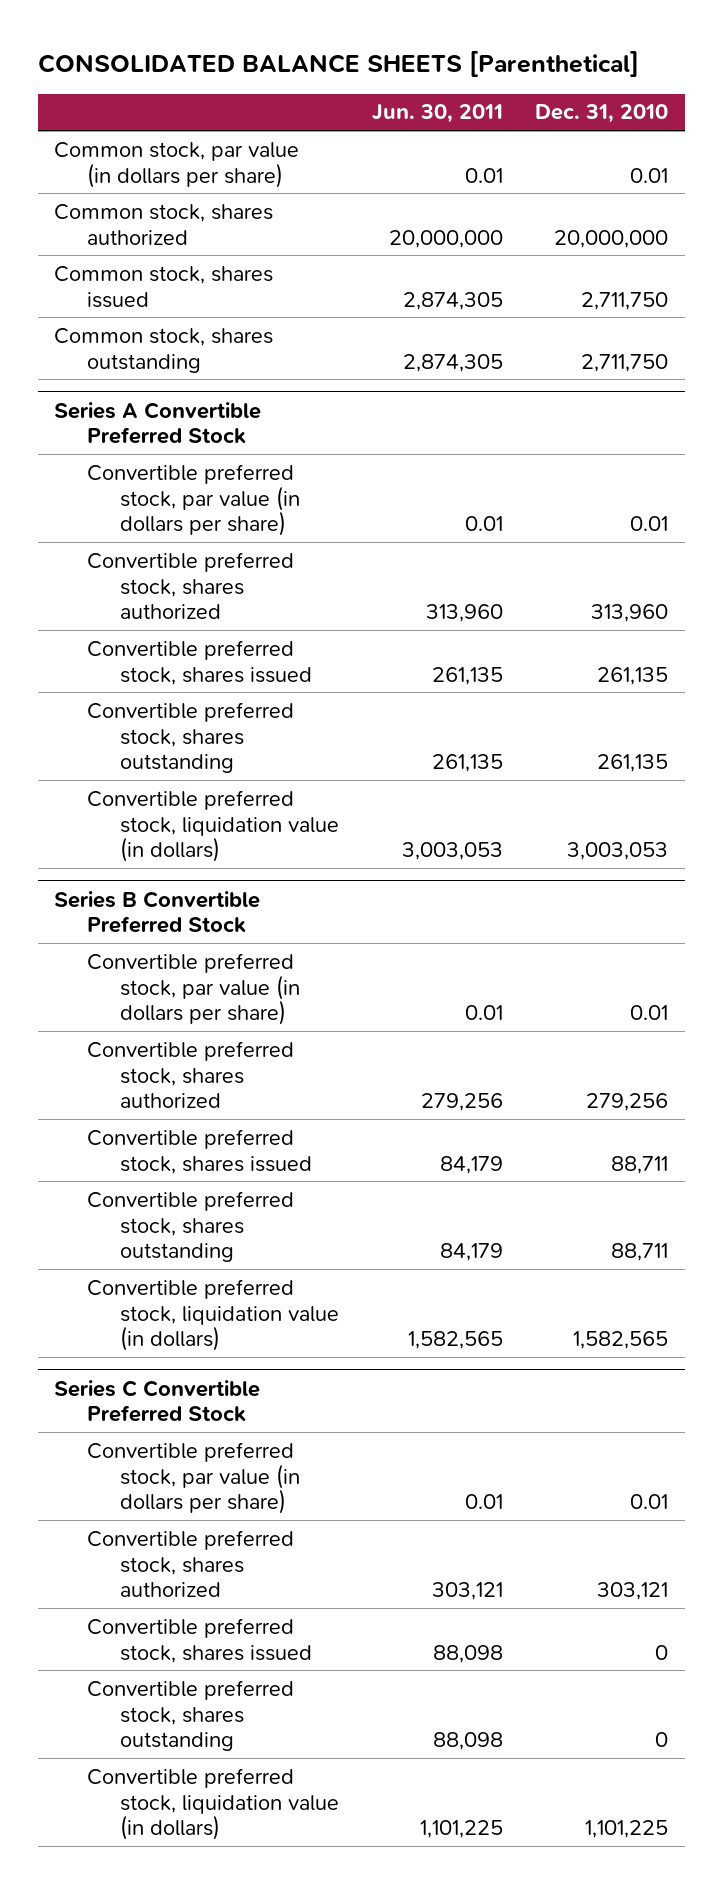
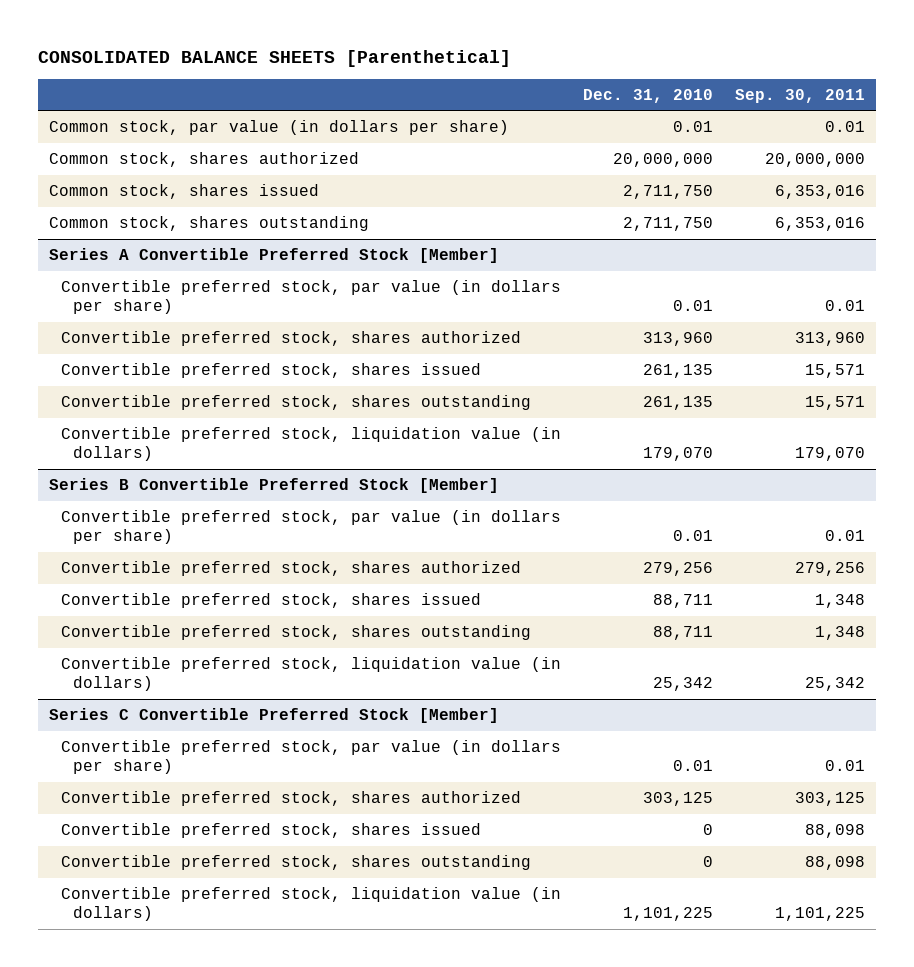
- | Jun. 30, 2011 | Dec. 31, 2010
+ | Dec. 31, 2010 | Sep. 30, 2011
- Series A Convertible Preferred Stock
+ Series A Convertible Preferred Stock [Member]
- Convertible preferred stock, liquidation value (in dollars) | 3,003,053 | 3,003,053
- Series B Convertible Preferred Stock
+ Convertible preferred stock, liquidation value (in dollars) | 179,070 | 179,070
+ Series B Convertible Preferred Stock [Member]
- Convertible preferred stock, liquidation value (in dollars) | 1,582,565 | 1,582,565
- Series C Convertible Preferred Stock
+ Convertible preferred stock, liquidation value (in dollars) | 25,342 | 25,342
+ Series C Convertible Preferred Stock [Member]
- Convertible preferred stock, shares authorized | 303,121 | 303,121
+ Convertible preferred stock, shares authorized | 303,125 | 303,125

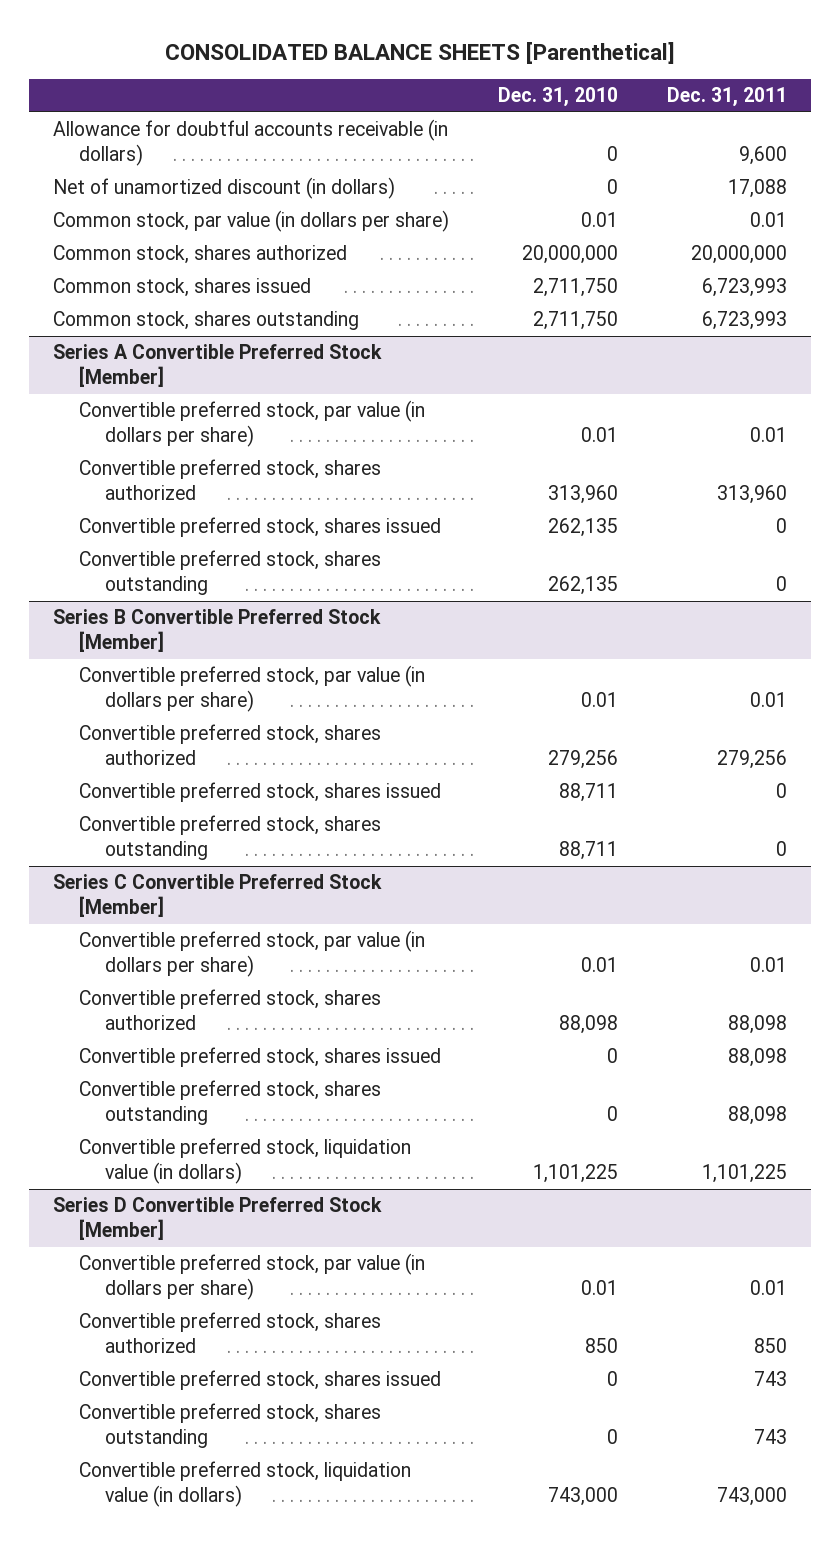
- | Dec. 31, 2010 | Sep. 30, 2011
+ | Dec. 31, 2010 | Dec. 31, 2011
+ Allowance for doubtful accounts receivable (in dollars) | 0 | 9,600
+ Net of unamortized discount (in dollars) | 0 | 17,088
@ Series A Convertible Preferred Stock [Member]
- Convertible preferred stock, shares issued | 261,135 | 15,571
- Convertible preferred stock, shares outstanding | 261,135 | 15,571
- Convertible preferred stock, liquidation value (in dollars) | 179,070 | 179,070
+ Convertible preferred stock, shares issued | 262,135 | 0
+ Convertible preferred stock, shares outstanding | 262,135 | 0
@ Series B Convertible Preferred Stock [Member]
- Convertible preferred stock, liquidation value (in dollars) | 25,342 | 25,342
@ Series C Convertible Preferred Stock [Member]
- Convertible preferred stock, shares authorized | 303,125 | 303,125
+ Convertible preferred stock, shares authorized | 88,098 | 88,098
+ Series D Convertible Preferred Stock [Member]
+ Convertible preferred stock, par value (in dollars per share) | 0.01 | 0.01
+ Convertible preferred stock, shares authorized | 850 | 850
+ Convertible preferred stock, shares issued | 0 | 743
+ Convertible preferred stock, shares outstanding | 0 | 743
+ Convertible preferred stock, liquidation value (in dollars) | 743,000 | 743,000

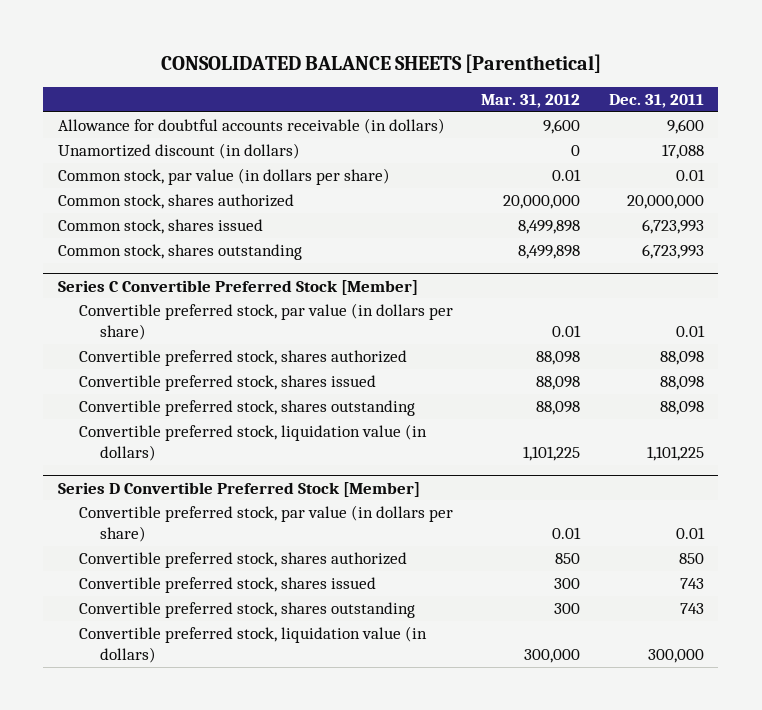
- | Dec. 31, 2010 | Dec. 31, 2011
+ | Mar. 31, 2012 | Dec. 31, 2011
- Net of unamortized discount (in dollars) | 0 | 17,088
+ Unamortized discount (in dollars) | 0 | 17,088
- Series A Convertible Preferred Stock [Member]
- Convertible preferred stock, par value (in dollars per share) | 0.01 | 0.01
- Convertible preferred stock, shares authorized | 313,960 | 313,960
- Convertible preferred stock, shares issued | 262,135 | 0
- Convertible preferred stock, shares outstanding | 262,135 | 0
- Series B Convertible Preferred Stock [Member]
- Convertible preferred stock, par value (in dollars per share) | 0.01 | 0.01
- Convertible preferred stock, shares authorized | 279,256 | 279,256
- Convertible preferred stock, shares issued | 88,711 | 0
- Convertible preferred stock, shares outstanding | 88,711 | 0
@ Series D Convertible Preferred Stock [Member]
- Convertible preferred stock, liquidation value (in dollars) | 743,000 | 743,000
+ Convertible preferred stock, liquidation value (in dollars) | 300,000 | 300,000

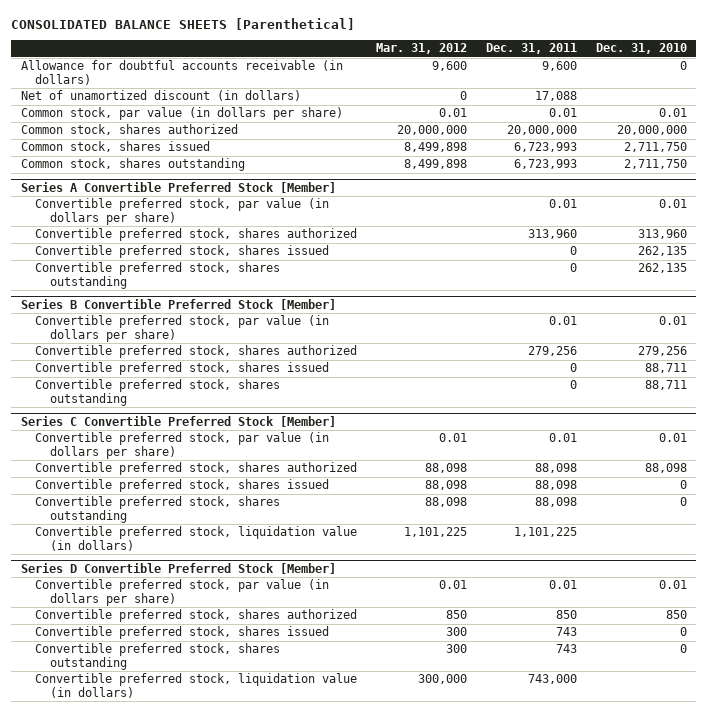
- | Mar. 31, 2012 | Dec. 31, 2011
+ | Mar. 31, 2012 | Dec. 31, 2011 | Dec. 31, 2010
- Unamortized discount (in dollars) | 0 | 17,088
+ Net of unamortized discount (in dollars) | 0 | 17,088 |
+ Series A Convertible Preferred Stock [Member]
+ Convertible preferred stock, par value (in dollars per share) | | 0.01 | 0.01
+ Convertible preferred stock, shares authorized | | 313,960 | 313,960
+ Convertible preferred stock, shares issued | | 0 | 262,135
+ Convertible preferred stock, shares outstanding | | 0 | 262,135
+ Series B Convertible Preferred Stock [Member]
+ Convertible preferred stock, par value (in dollars per share) | | 0.01 | 0.01
+ Convertible preferred stock, shares authorized | | 279,256 | 279,256
+ Convertible preferred stock, shares issued | | 0 | 88,711
+ Convertible preferred stock, shares outstanding | | 0 | 88,711
@ Series D Convertible Preferred Stock [Member]
- Convertible preferred stock, liquidation value (in dollars) | 300,000 | 300,000
+ Convertible preferred stock, liquidation value (in dollars) | 300,000 | 743,000 |

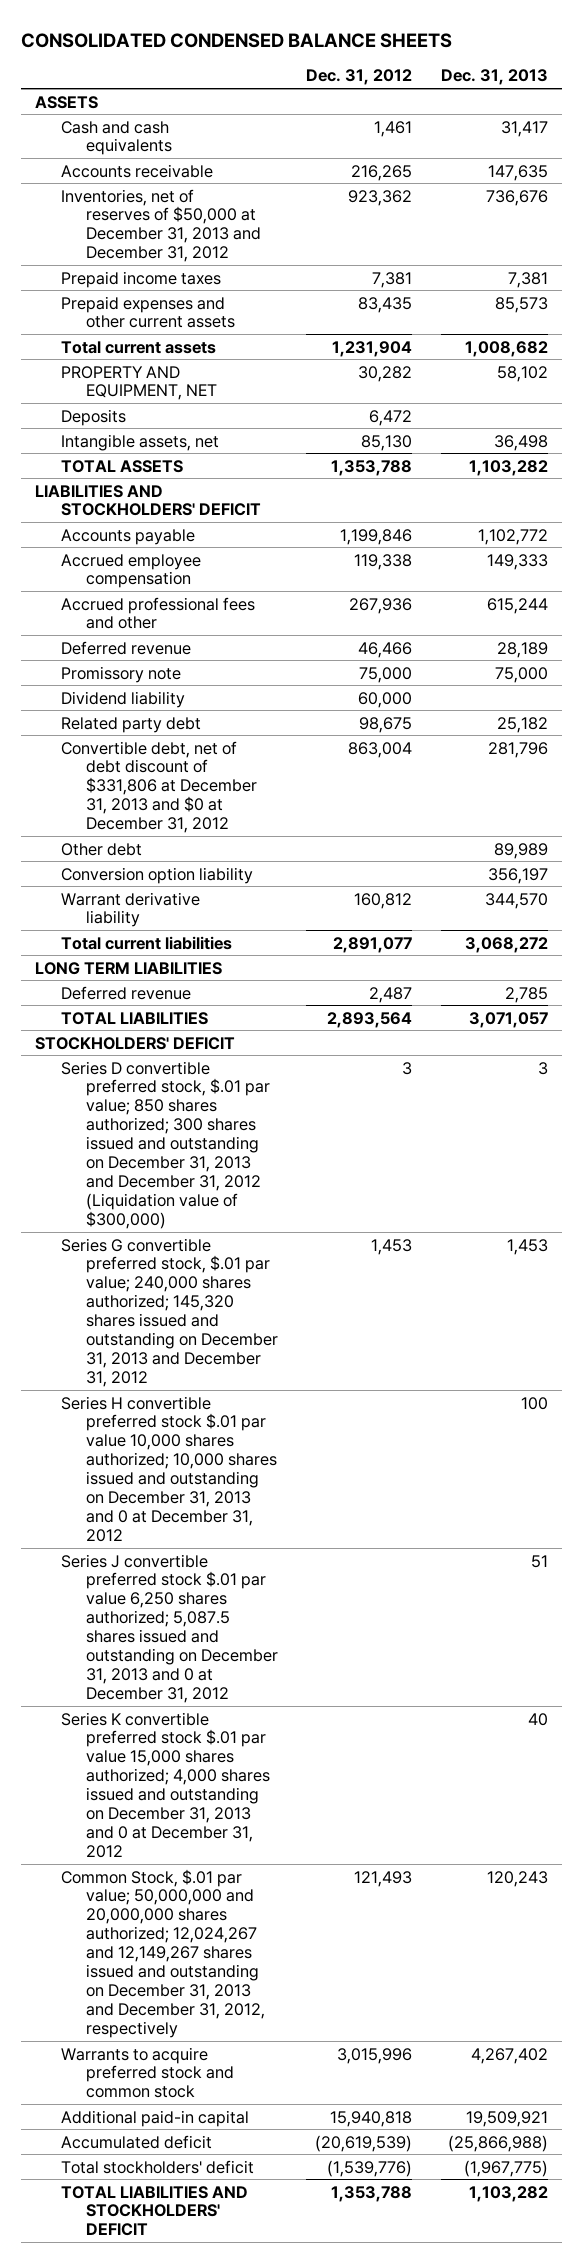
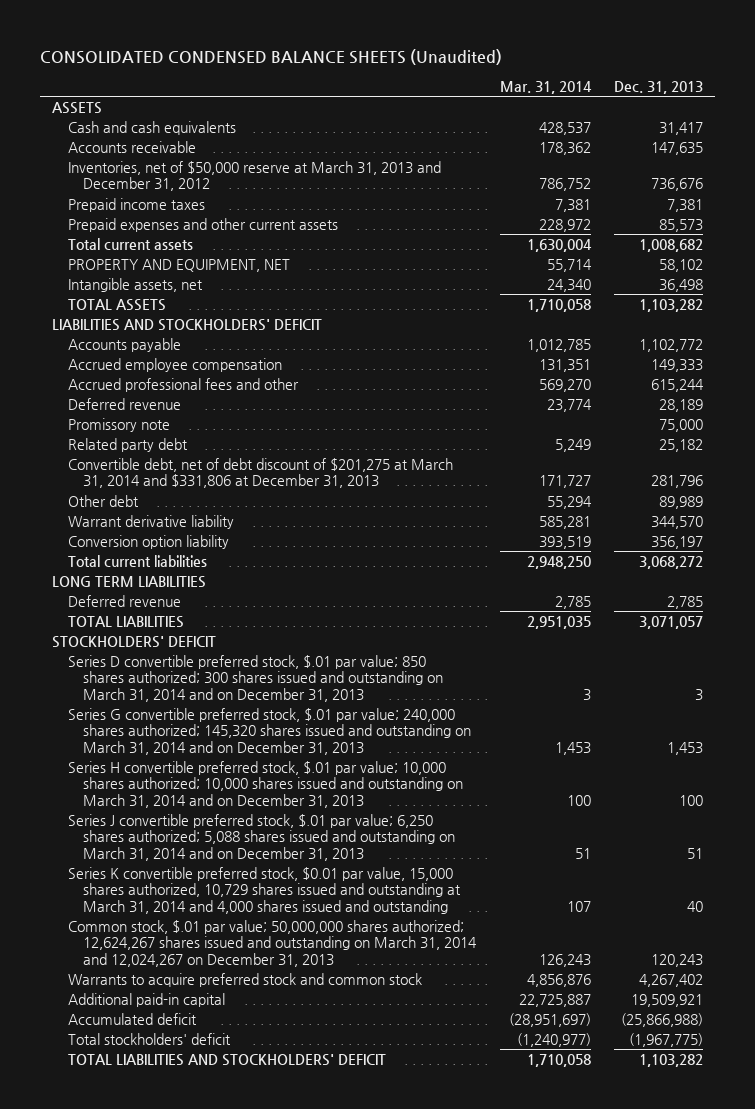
- CONSOLIDATED CONDENSED BALANCE SHEETS
+ CONSOLIDATED CONDENSED BALANCE SHEETS (Unaudited)
- | Dec. 31, 2012 | Dec. 31, 2013
+ | Mar. 31, 2014 | Dec. 31, 2013
- Inventories, net of reserves of $50,000 at December 31, 2013 and December 31, 2012 | 923,362 | 736,676
+ Inventories, net of $50,000 reserve at March 31, 2013 and December 31, 2012 | 786,752 | 736,676
- Deposits | 6,472 |
- Dividend liability | 60,000 |
- Convertible debt, net of debt discount of $331,806 at December 31, 2013 and $0 at December 31, 2012 | 863,004 | 281,796
+ Convertible debt, net of debt discount of $201,275 at March 31, 2014 and $331,806 at December 31, 2013 | 171,727 | 281,796
moved down: Conversion option liability | 393,519 | 356,197
- Series D convertible preferred stock, $.01 par value; 850 shares authorized; 300 shares issued and outstanding on December 31, 2013 and December 31, 2012 (Liquidation value of $300,000) | 3 | 3
- Series G convertible preferred stock, $.01 par value; 240,000 shares authorized; 145,320 shares issued and outstanding on December 31, 2013 and December 31, 2012 | 1,453 | 1,453
- Series H convertible preferred stock $.01 par value 10,000 shares authorized; 10,000 shares issued and outstanding on December 31, 2013 and 0 at December 31, 2012 | | 100
- Series J convertible preferred stock $.01 par value 6,250 shares authorized; 5,087.5 shares issued and outstanding on December 31, 2013 and 0 at December 31, 2012 | | 51
- Series K convertible preferred stock $.01 par value 15,000 shares authorized; 4,000 shares issued and outstanding on December 31, 2013 and 0 at December 31, 2012 | | 40
- Common Stock, $.01 par value; 50,000,000 and 20,000,000 shares authorized; 12,024,267 and 12,149,267 shares issued and outstanding on December 31, 2013 and December 31, 2012, respectively | 121,493 | 120,243
+ Series D convertible preferred stock, $.01 par value; 850 shares authorized; 300 shares issued and outstanding on March 31, 2014 and on December 31, 2013 | 3 | 3
+ Series G convertible preferred stock, $.01 par value; 240,000 shares authorized; 145,320 shares issued and outstanding on March 31, 2014 and on December 31, 2013 | 1,453 | 1,453
+ Series H convertible preferred stock, $.01 par value; 10,000 shares authorized; 10,000 shares issued and outstanding on March 31, 2014 and on December 31, 2013 | 100 | 100
+ Series J convertible preferred stock, $.01 par value; 6,250 shares authorized; 5,088 shares issued and outstanding on March 31, 2014 and on December 31, 2013 | 51 | 51
+ Series K convertible preferred stock, $0.01 par value, 15,000 shares authorized, 10,729 shares issued and outstanding at March 31, 2014 and 4,000 shares issued and outstanding | 107 | 40
+ Common stock, $.01 par value; 50,000,000 shares authorized; 12,624,267 shares issued and outstanding on March 31, 2014 and 12,024,267 on December 31, 2013 | 126,243 | 120,243

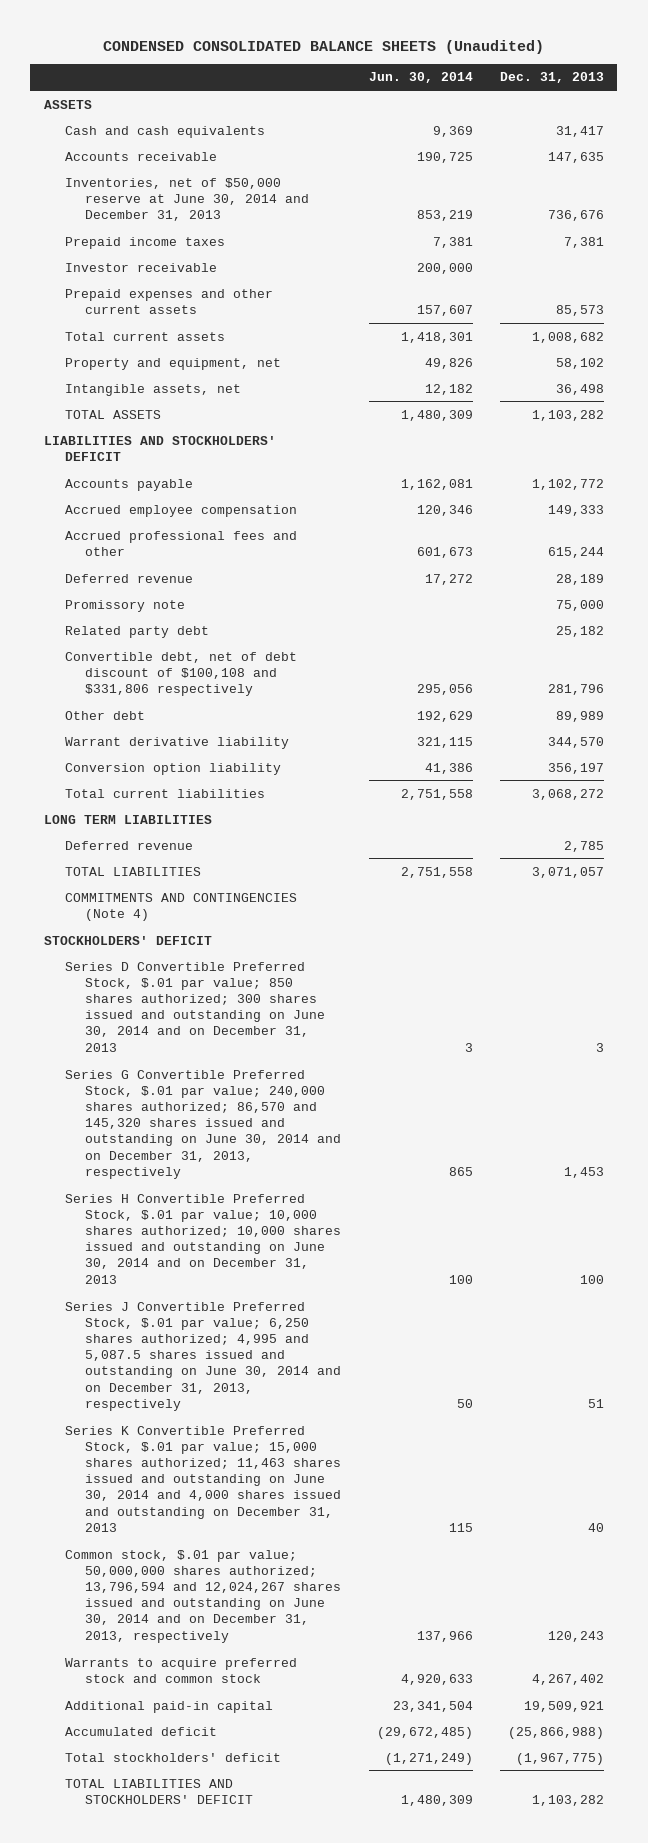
- CONSOLIDATED CONDENSED BALANCE SHEETS (Unaudited)
+ CONDENSED CONSOLIDATED BALANCE SHEETS (Unaudited)
- | Mar. 31, 2014 | Dec. 31, 2013
+ | Jun. 30, 2014 | Dec. 31, 2013
- Inventories, net of $50,000 reserve at March 31, 2013 and December 31, 2012 | 786,752 | 736,676
+ Inventories, net of $50,000 reserve at June 30, 2014 and December 31, 2013 | 853,219 | 736,676
+ Investor receivable | 200,000 |
- PROPERTY AND EQUIPMENT, NET | 55,714 | 58,102
+ Property and equipment, net | 49,826 | 58,102
- Convertible debt, net of debt discount of $201,275 at March 31, 2014 and $331,806 at December 31, 2013 | 171,727 | 281,796
+ Convertible debt, net of debt discount of $100,108 and $331,806 respectively | 295,056 | 281,796
+ COMMITMENTS AND CONTINGENCIES (Note 4)
- Series D convertible preferred stock, $.01 par value; 850 shares authorized; 300 shares issued and outstanding on March 31, 2014 and on December 31, 2013 | 3 | 3
- Series G convertible preferred stock, $.01 par value; 240,000 shares authorized; 145,320 shares issued and outstanding on March 31, 2014 and on December 31, 2013 | 1,453 | 1,453
- Series H convertible preferred stock, $.01 par value; 10,000 shares authorized; 10,000 shares issued and outstanding on March 31, 2014 and on December 31, 2013 | 100 | 100
- Series J convertible preferred stock, $.01 par value; 6,250 shares authorized; 5,088 shares issued and outstanding on March 31, 2014 and on December 31, 2013 | 51 | 51
- Series K convertible preferred stock, $0.01 par value, 15,000 shares authorized, 10,729 shares issued and outstanding at March 31, 2014 and 4,000 shares issued and outstanding | 107 | 40
- Common stock, $.01 par value; 50,000,000 shares authorized; 12,624,267 shares issued and outstanding on March 31, 2014 and 12,024,267 on December 31, 2013 | 126,243 | 120,243
+ Series D Convertible Preferred Stock, $.01 par value; 850 shares authorized; 300 shares issued and outstanding on June 30, 2014 and on December 31, 2013 | 3 | 3
+ Series G Convertible Preferred Stock, $.01 par value; 240,000 shares authorized; 86,570 and 145,320 shares issued and outstanding on June 30, 2014 and on December 31, 2013, respectively | 865 | 1,453
+ Series H Convertible Preferred Stock, $.01 par value; 10,000 shares authorized; 10,000 shares issued and outstanding on June 30, 2014 and on December 31, 2013 | 100 | 100
+ Series J Convertible Preferred Stock, $.01 par value; 6,250 shares authorized; 4,995 and 5,087.5 shares issued and outstanding on June 30, 2014 and on December 31, 2013, respectively | 50 | 51
+ Series K Convertible Preferred Stock, $.01 par value; 15,000 shares authorized; 11,463 shares issued and outstanding on June 30, 2014 and 4,000 shares issued and outstanding on December 31, 2013 | 115 | 40
+ Common stock, $.01 par value; 50,000,000 shares authorized; 13,796,594 and 12,024,267 shares issued and outstanding on June 30, 2014 and on December 31, 2013, respectively | 137,966 | 120,243

